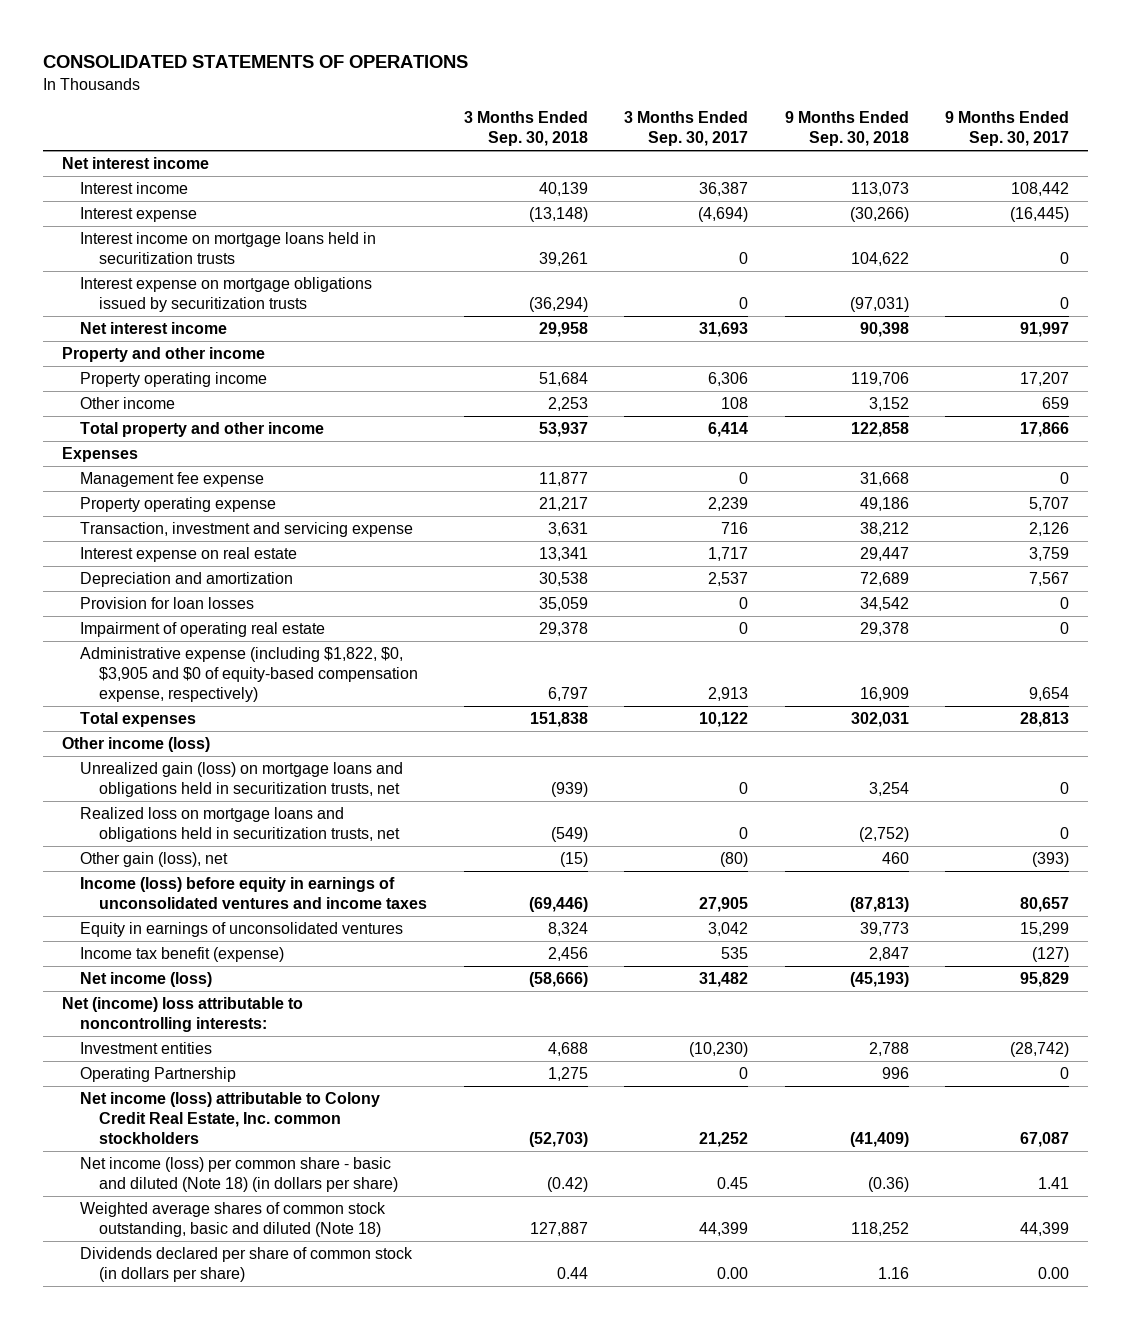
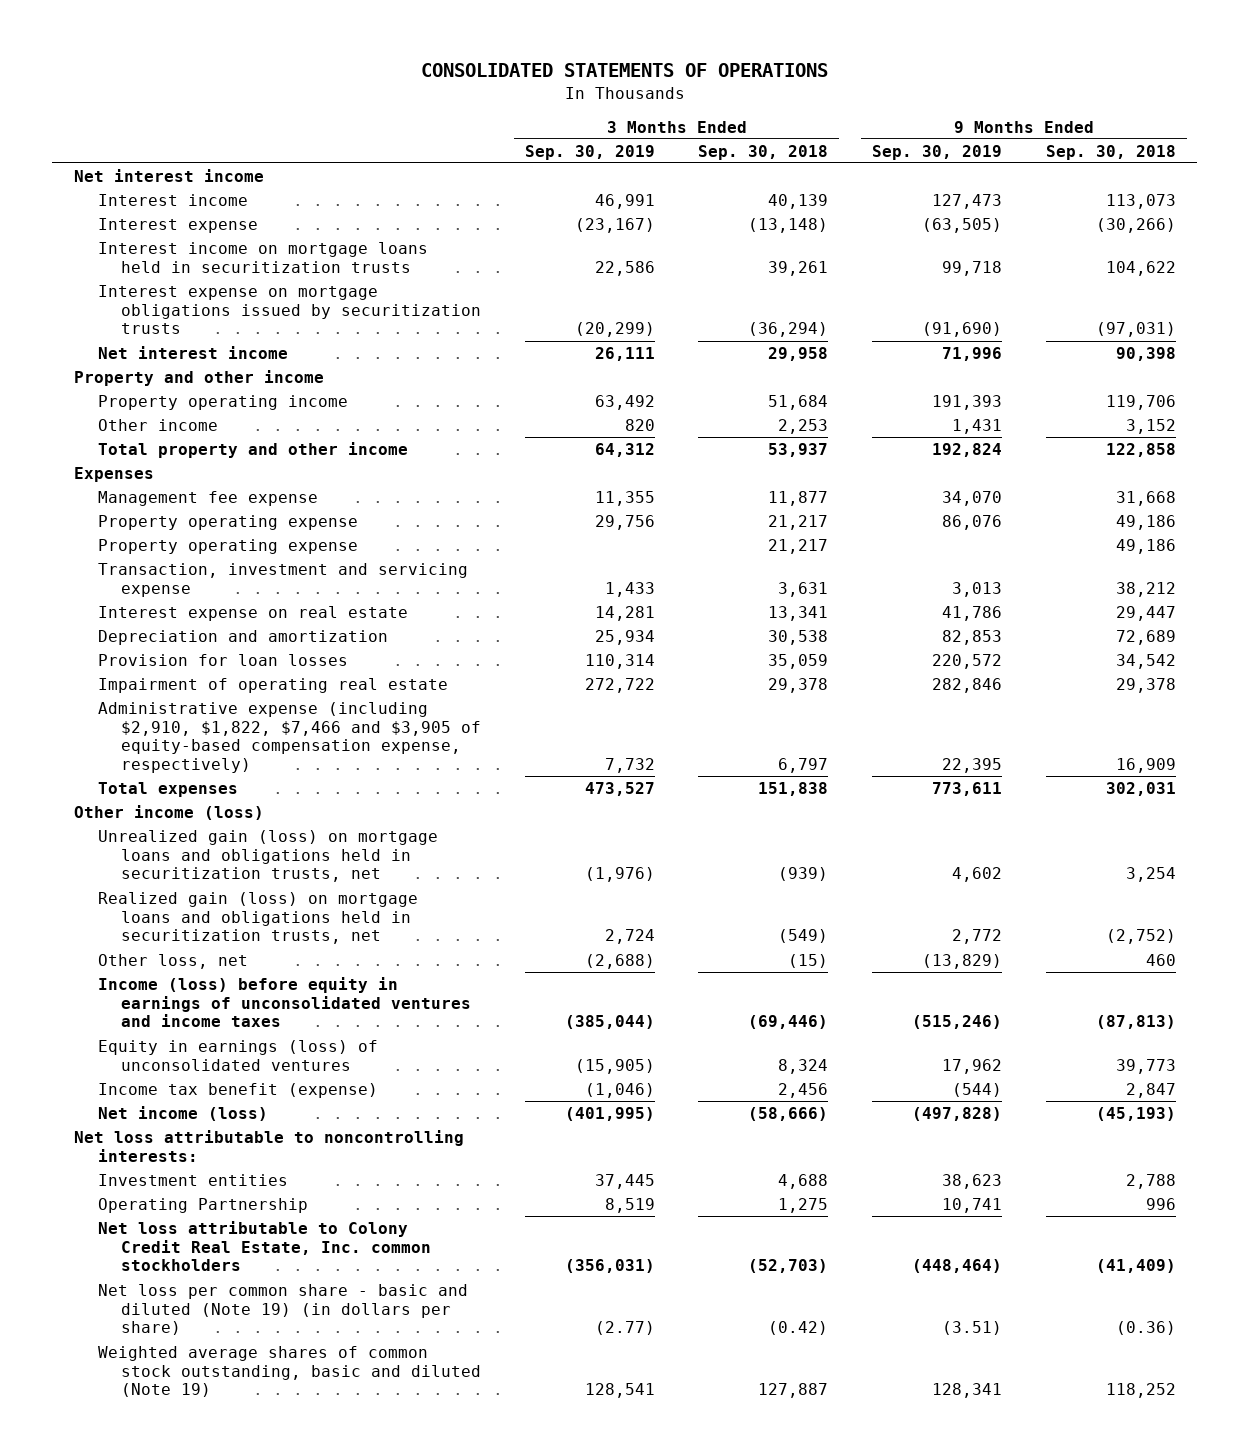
- | 3 Months Ended Sep. 30, 2018 | 3 Months Ended Sep. 30, 2017 | 9 Months Ended Sep. 30, 2018 | 9 Months Ended Sep. 30, 2017
+ | 3 Months Ended Sep. 30, 2019 | 3 Months Ended Sep. 30, 2018 | 9 Months Ended Sep. 30, 2019 | 9 Months Ended Sep. 30, 2018
+ Property operating expense | | 21,217 | | 49,186
- Administrative expense (including $1,822, $0, $3,905 and $0 of equity-based compensation expense, respectively) | 6,797 | 2,913 | 16,909 | 9,654
+ Administrative expense (including $2,910, $1,822, $7,466 and $3,905 of equity-based compensation expense, respectively) | 7,732 | 6,797 | 22,395 | 16,909
- Realized loss on mortgage loans and obligations held in securitization trusts, net | (549) | 0 | (2,752) | 0
- Other gain (loss), net | (15) | (80) | 460 | (393)
+ Realized gain (loss) on mortgage loans and obligations held in securitization trusts, net | 2,724 | (549) | 2,772 | (2,752)
+ Other loss, net | (2,688) | (15) | (13,829) | 460
- Equity in earnings of unconsolidated ventures | 8,324 | 3,042 | 39,773 | 15,299
+ Equity in earnings (loss) of unconsolidated ventures | (15,905) | 8,324 | 17,962 | 39,773
- Net (income) loss attributable to noncontrolling interests:
+ Net loss attributable to noncontrolling interests:
- Net income (loss) attributable to Colony Credit Real Estate, Inc. common stockholders | (52,703) | 21,252 | (41,409) | 67,087
- Net income (loss) per common share - basic and diluted (Note 18) (in dollars per share) | (0.42) | 0.45 | (0.36) | 1.41
- Weighted average shares of common stock outstanding, basic and diluted (Note 18) | 127,887 | 44,399 | 118,252 | 44,399
- Dividends declared per share of common stock (in dollars per share) | 0.44 | 0.00 | 1.16 | 0.00
+ Net loss attributable to Colony Credit Real Estate, Inc. common stockholders | (356,031) | (52,703) | (448,464) | (41,409)
+ Net loss per common share - basic and diluted (Note 19) (in dollars per share) | (2.77) | (0.42) | (3.51) | (0.36)
+ Weighted average shares of common stock outstanding, basic and diluted (Note 19) | 128,541 | 127,887 | 128,341 | 118,252

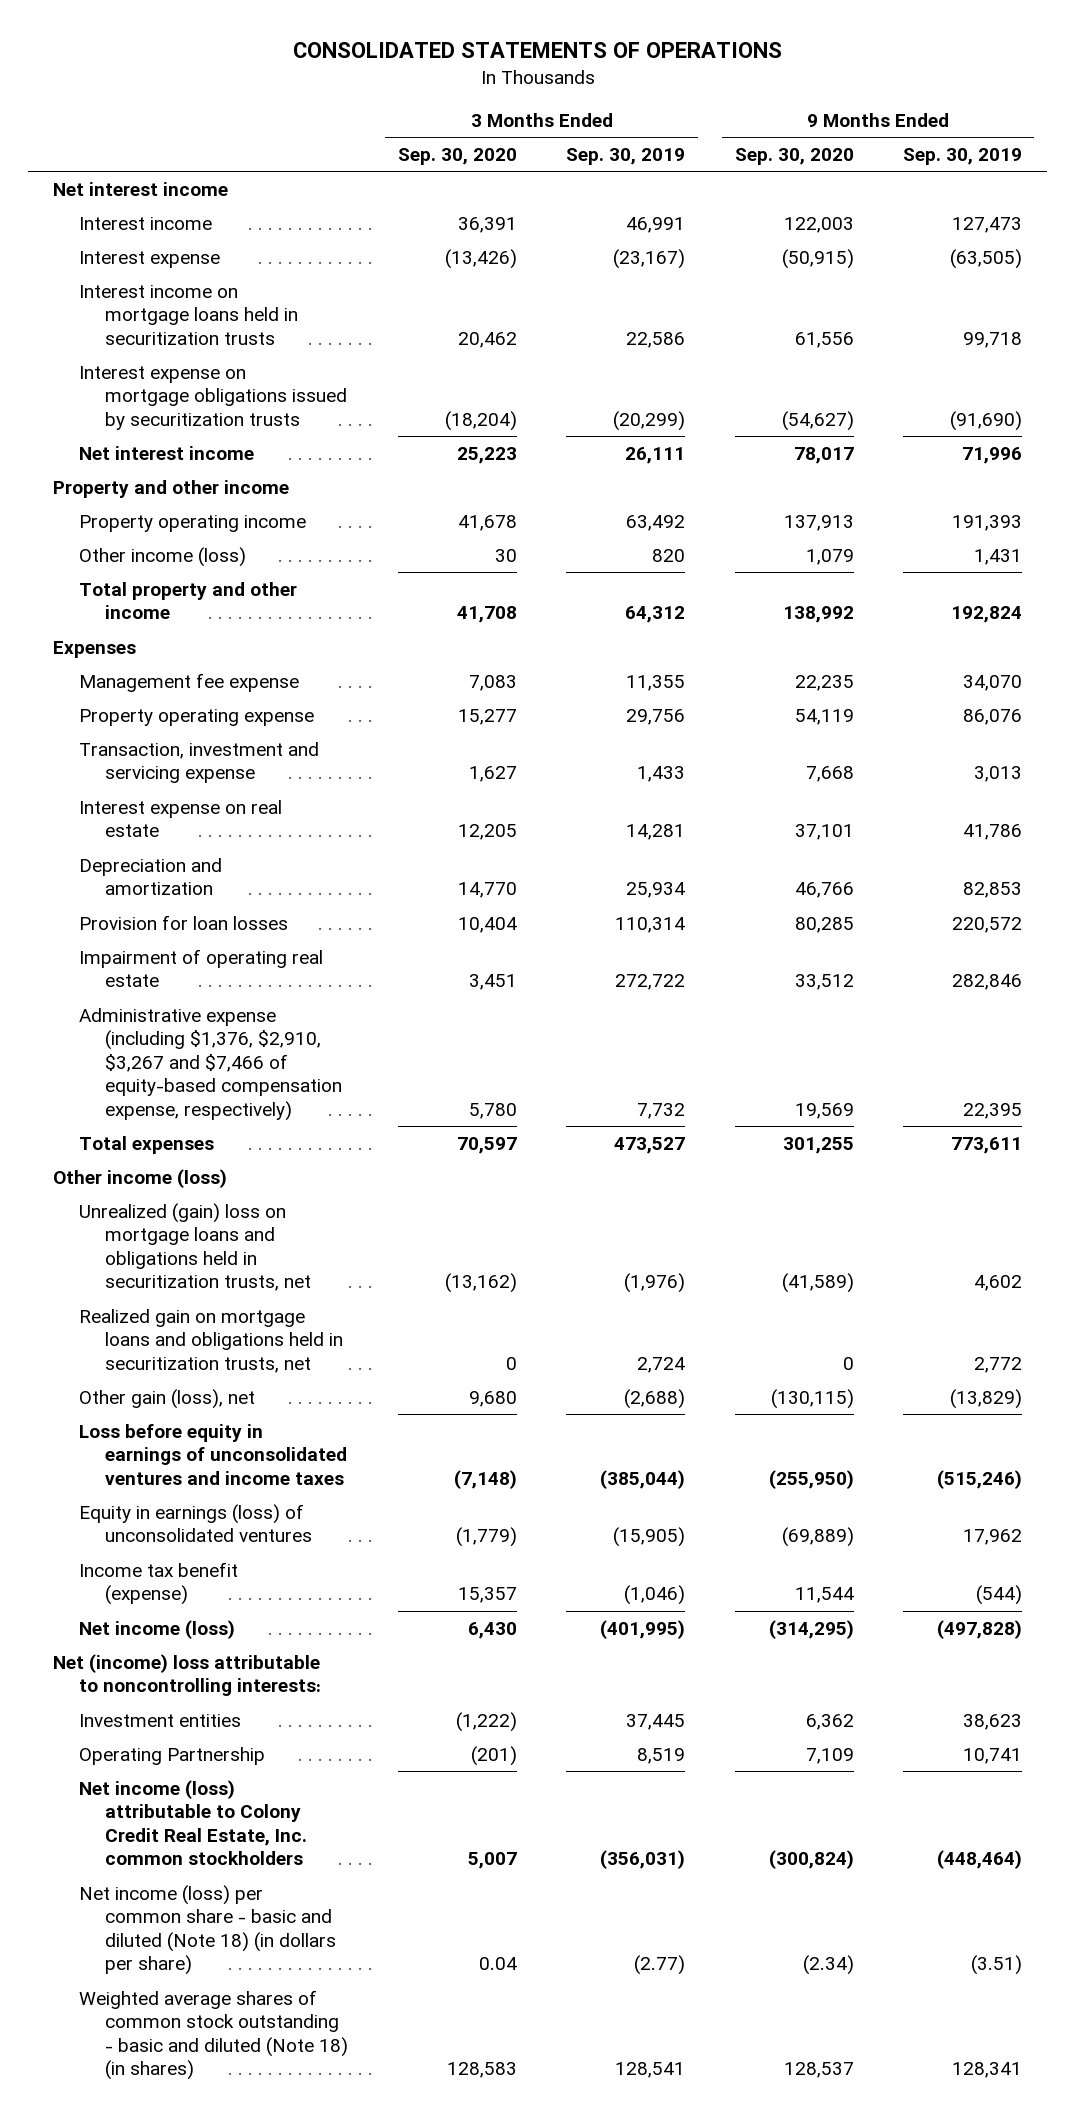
- | 3 Months Ended Sep. 30, 2019 | 3 Months Ended Sep. 30, 2018 | 9 Months Ended Sep. 30, 2019 | 9 Months Ended Sep. 30, 2018
+ | 3 Months Ended Sep. 30, 2020 | 3 Months Ended Sep. 30, 2019 | 9 Months Ended Sep. 30, 2020 | 9 Months Ended Sep. 30, 2019
- Other income | 820 | 2,253 | 1,431 | 3,152
+ Other income (loss) | 30 | 820 | 1,079 | 1,431
- Property operating expense | | 21,217 | | 49,186
- Administrative expense (including $2,910, $1,822, $7,466 and $3,905 of equity-based compensation expense, respectively) | 7,732 | 6,797 | 22,395 | 16,909
+ Administrative expense (including $1,376, $2,910, $3,267 and $7,466 of equity-based compensation expense, respectively) | 5,780 | 7,732 | 19,569 | 22,395
- Unrealized gain (loss) on mortgage loans and obligations held in securitization trusts, net | (1,976) | (939) | 4,602 | 3,254
- Realized gain (loss) on mortgage loans and obligations held in securitization trusts, net | 2,724 | (549) | 2,772 | (2,752)
- Other loss, net | (2,688) | (15) | (13,829) | 460
- Income (loss) before equity in earnings of unconsolidated ventures and income taxes | (385,044) | (69,446) | (515,246) | (87,813)
+ Unrealized (gain) loss on mortgage loans and obligations held in securitization trusts, net | (13,162) | (1,976) | (41,589) | 4,602
+ Realized gain on mortgage loans and obligations held in securitization trusts, net | 0 | 2,724 | 0 | 2,772
+ Other gain (loss), net | 9,680 | (2,688) | (130,115) | (13,829)
+ Loss before equity in earnings of unconsolidated ventures and income taxes | (7,148) | (385,044) | (255,950) | (515,246)
- Net loss attributable to noncontrolling interests:
+ Net (income) loss attributable to noncontrolling interests:
- Net loss attributable to Colony Credit Real Estate, Inc. common stockholders | (356,031) | (52,703) | (448,464) | (41,409)
- Net loss per common share - basic and diluted (Note 19) (in dollars per share) | (2.77) | (0.42) | (3.51) | (0.36)
- Weighted average shares of common stock outstanding, basic and diluted (Note 19) | 128,541 | 127,887 | 128,341 | 118,252
+ Net income (loss) attributable to Colony Credit Real Estate, Inc. common stockholders | 5,007 | (356,031) | (300,824) | (448,464)
+ Net income (loss) per common share - basic and diluted (Note 18) (in dollars per share) | 0.04 | (2.77) | (2.34) | (3.51)
+ Weighted average shares of common stock outstanding - basic and diluted (Note 18) (in shares) | 128,583 | 128,541 | 128,537 | 128,341

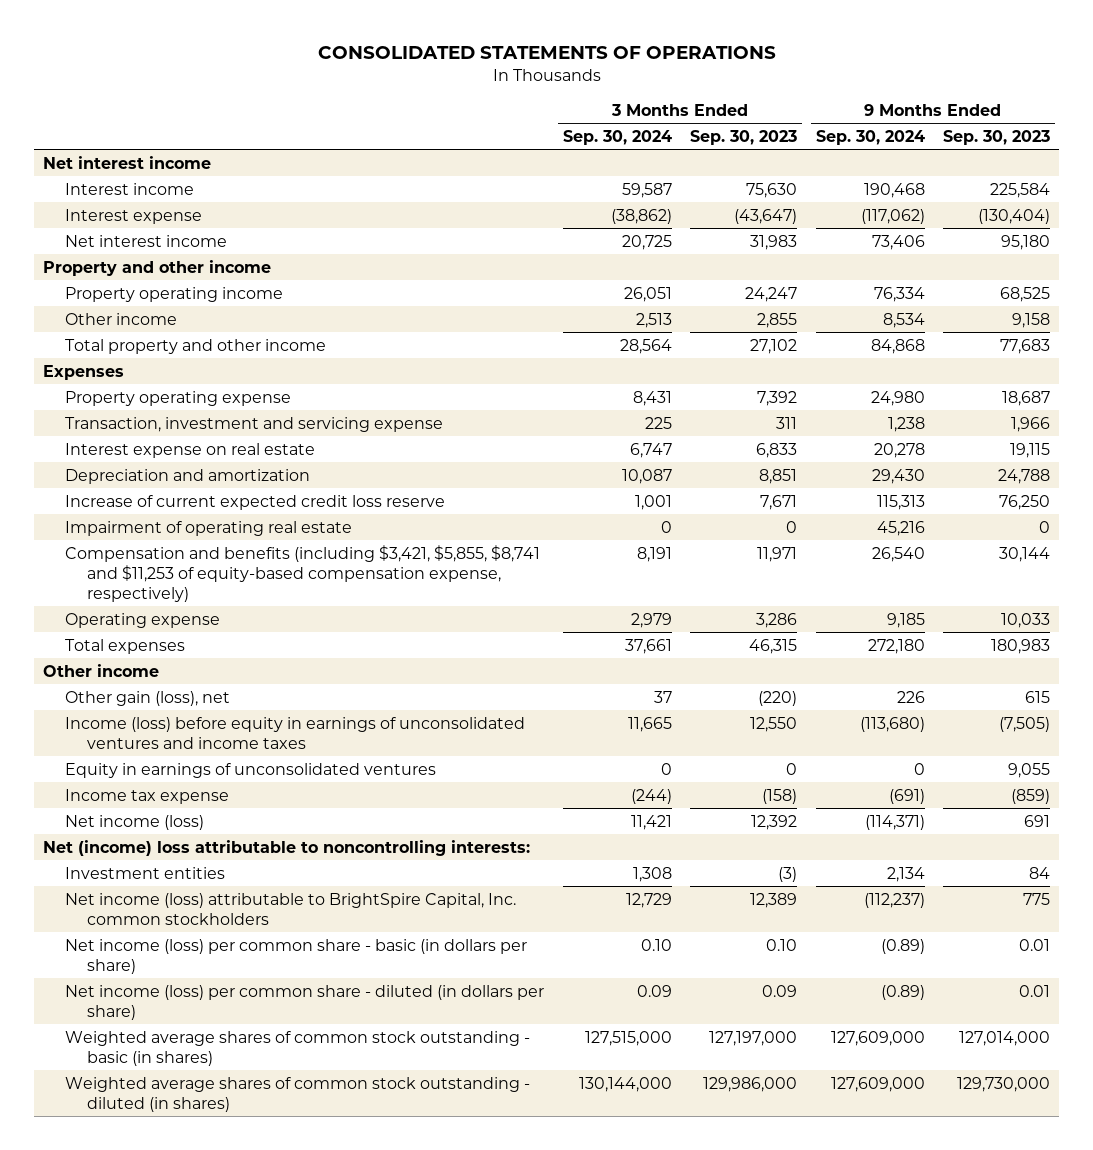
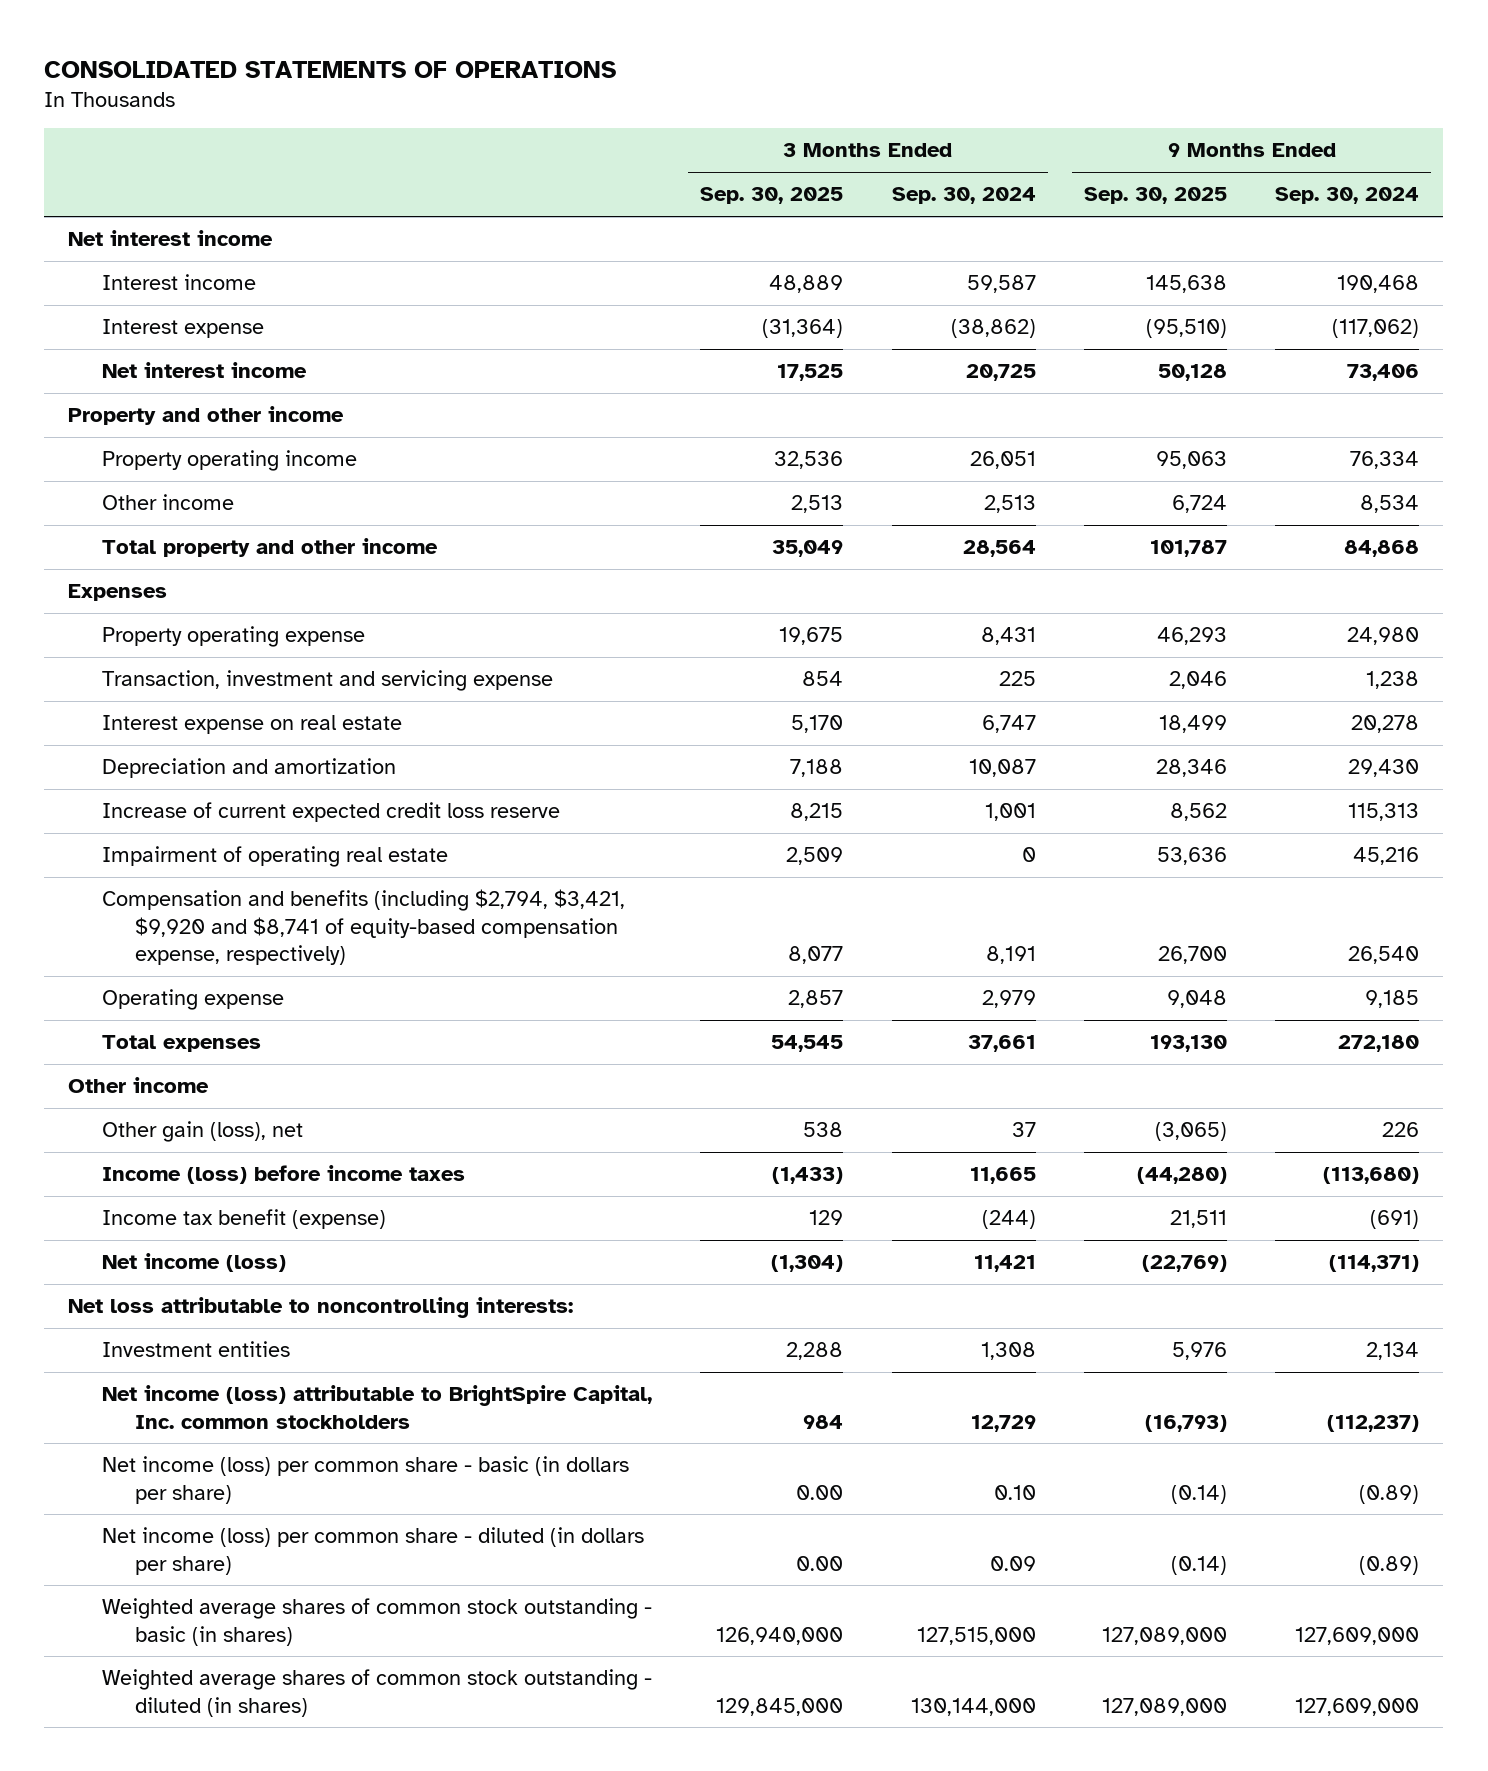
- | 3 Months Ended Sep. 30, 2024 | 3 Months Ended Sep. 30, 2023 | 9 Months Ended Sep. 30, 2024 | 9 Months Ended Sep. 30, 2023
+ | 3 Months Ended Sep. 30, 2025 | 3 Months Ended Sep. 30, 2024 | 9 Months Ended Sep. 30, 2025 | 9 Months Ended Sep. 30, 2024
- Compensation and benefits (including $3,421, $5,855, $8,741 and $11,253 of equity-based compensation expense, respectively) | 8,191 | 11,971 | 26,540 | 30,144
+ Compensation and benefits (including $2,794, $3,421, $9,920 and $8,741 of equity-based compensation expense, respectively) | 8,077 | 8,191 | 26,700 | 26,540
- Income (loss) before equity in earnings of unconsolidated ventures and income taxes | 11,665 | 12,550 | (113,680) | (7,505)
- Equity in earnings of unconsolidated ventures | 0 | 0 | 0 | 9,055
- Income tax expense | (244) | (158) | (691) | (859)
+ Income (loss) before income taxes | (1,433) | 11,665 | (44,280) | (113,680)
+ Income tax benefit (expense) | 129 | (244) | 21,511 | (691)
- Net (income) loss attributable to noncontrolling interests:
+ Net loss attributable to noncontrolling interests:

